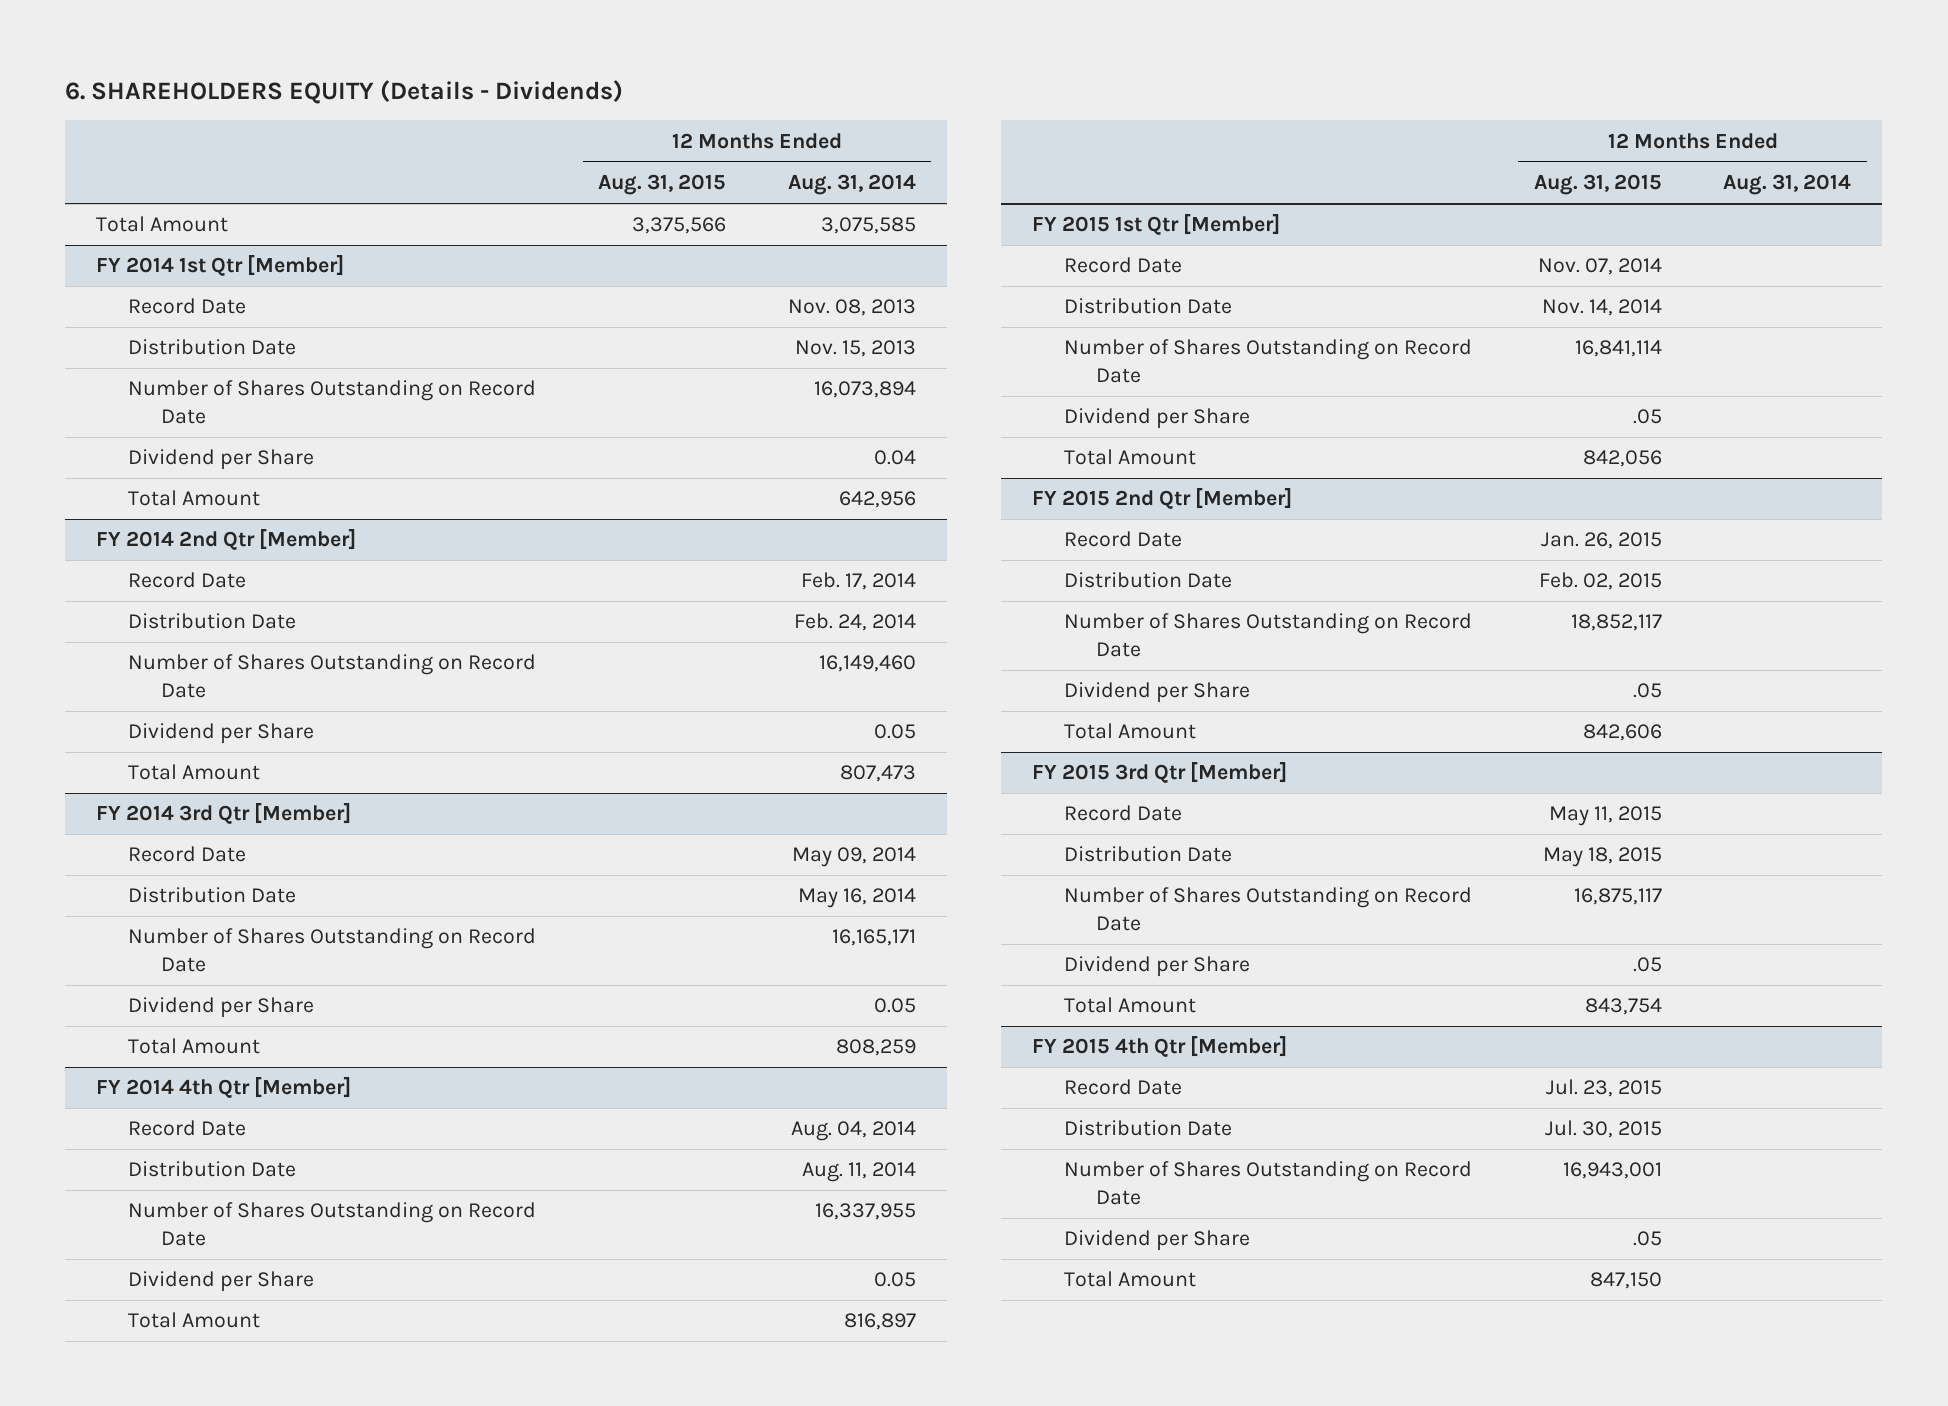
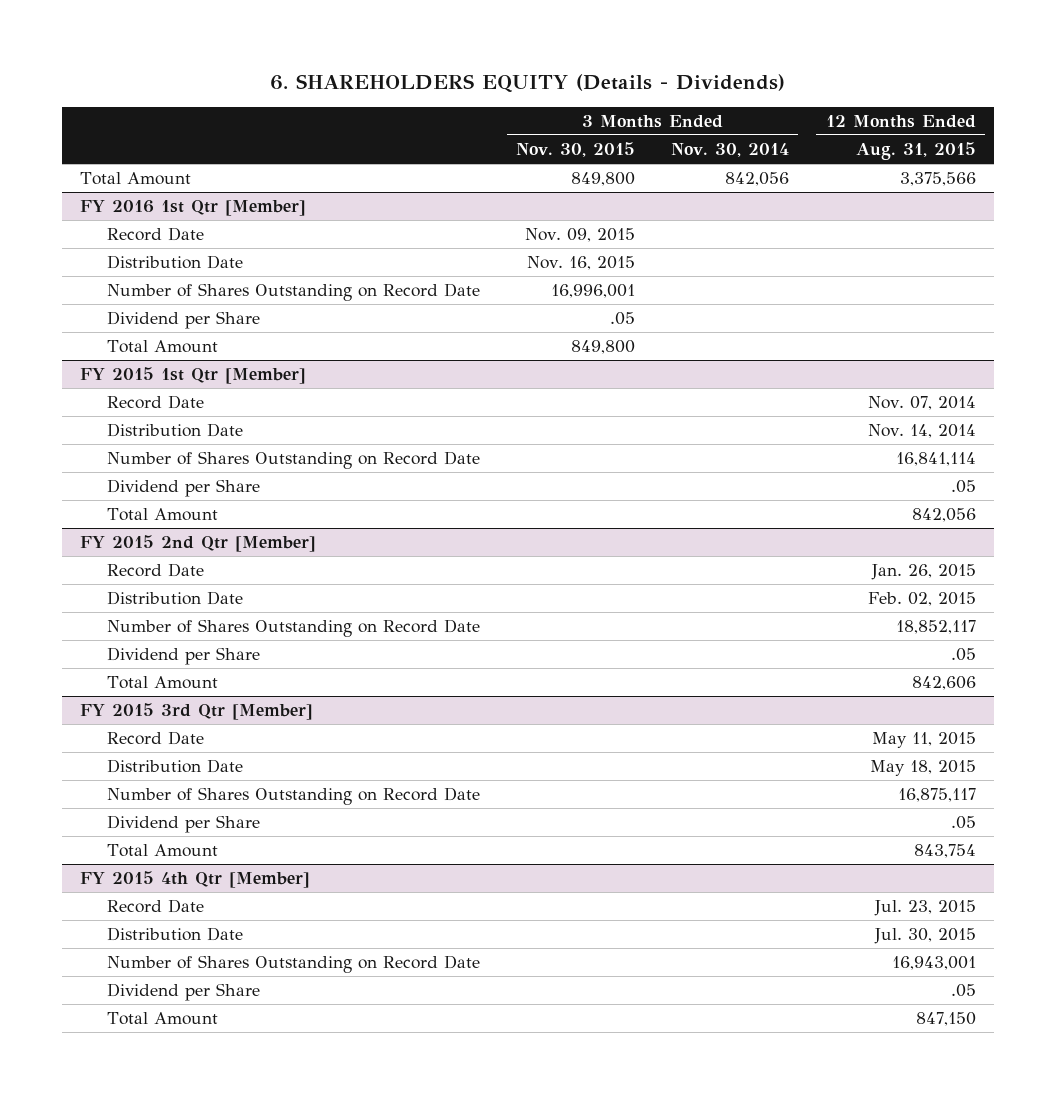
- | 12 Months Ended Aug. 31, 2015 | 12 Months Ended Aug. 31, 2014
+ | 3 Months Ended Nov. 30, 2015 | 3 Months Ended Nov. 30, 2014 | 12 Months Ended Aug. 31, 2015
- FY 2014 1st Qtr [Member]
+ FY 2016 1st Qtr [Member]
- FY 2014 2nd Qtr [Member]
- Record Date | | Feb. 17, 2014
- Distribution Date | | Feb. 24, 2014
- Number of Shares Outstanding on Record Date | | 16,149,460
- Dividend per Share | | 0.05
- Total Amount | | 807,473
- FY 2014 3rd Qtr [Member]
- Record Date | | May 09, 2014
- Distribution Date | | May 16, 2014
- Number of Shares Outstanding on Record Date | | 16,165,171
- Dividend per Share | | 0.05
- Total Amount | | 808,259
- FY 2014 4th Qtr [Member]
- Record Date | | Aug. 04, 2014
- Distribution Date | | Aug. 11, 2014
- Number of Shares Outstanding on Record Date | | 16,337,955
- Dividend per Share | | 0.05
- Total Amount | | 816,897

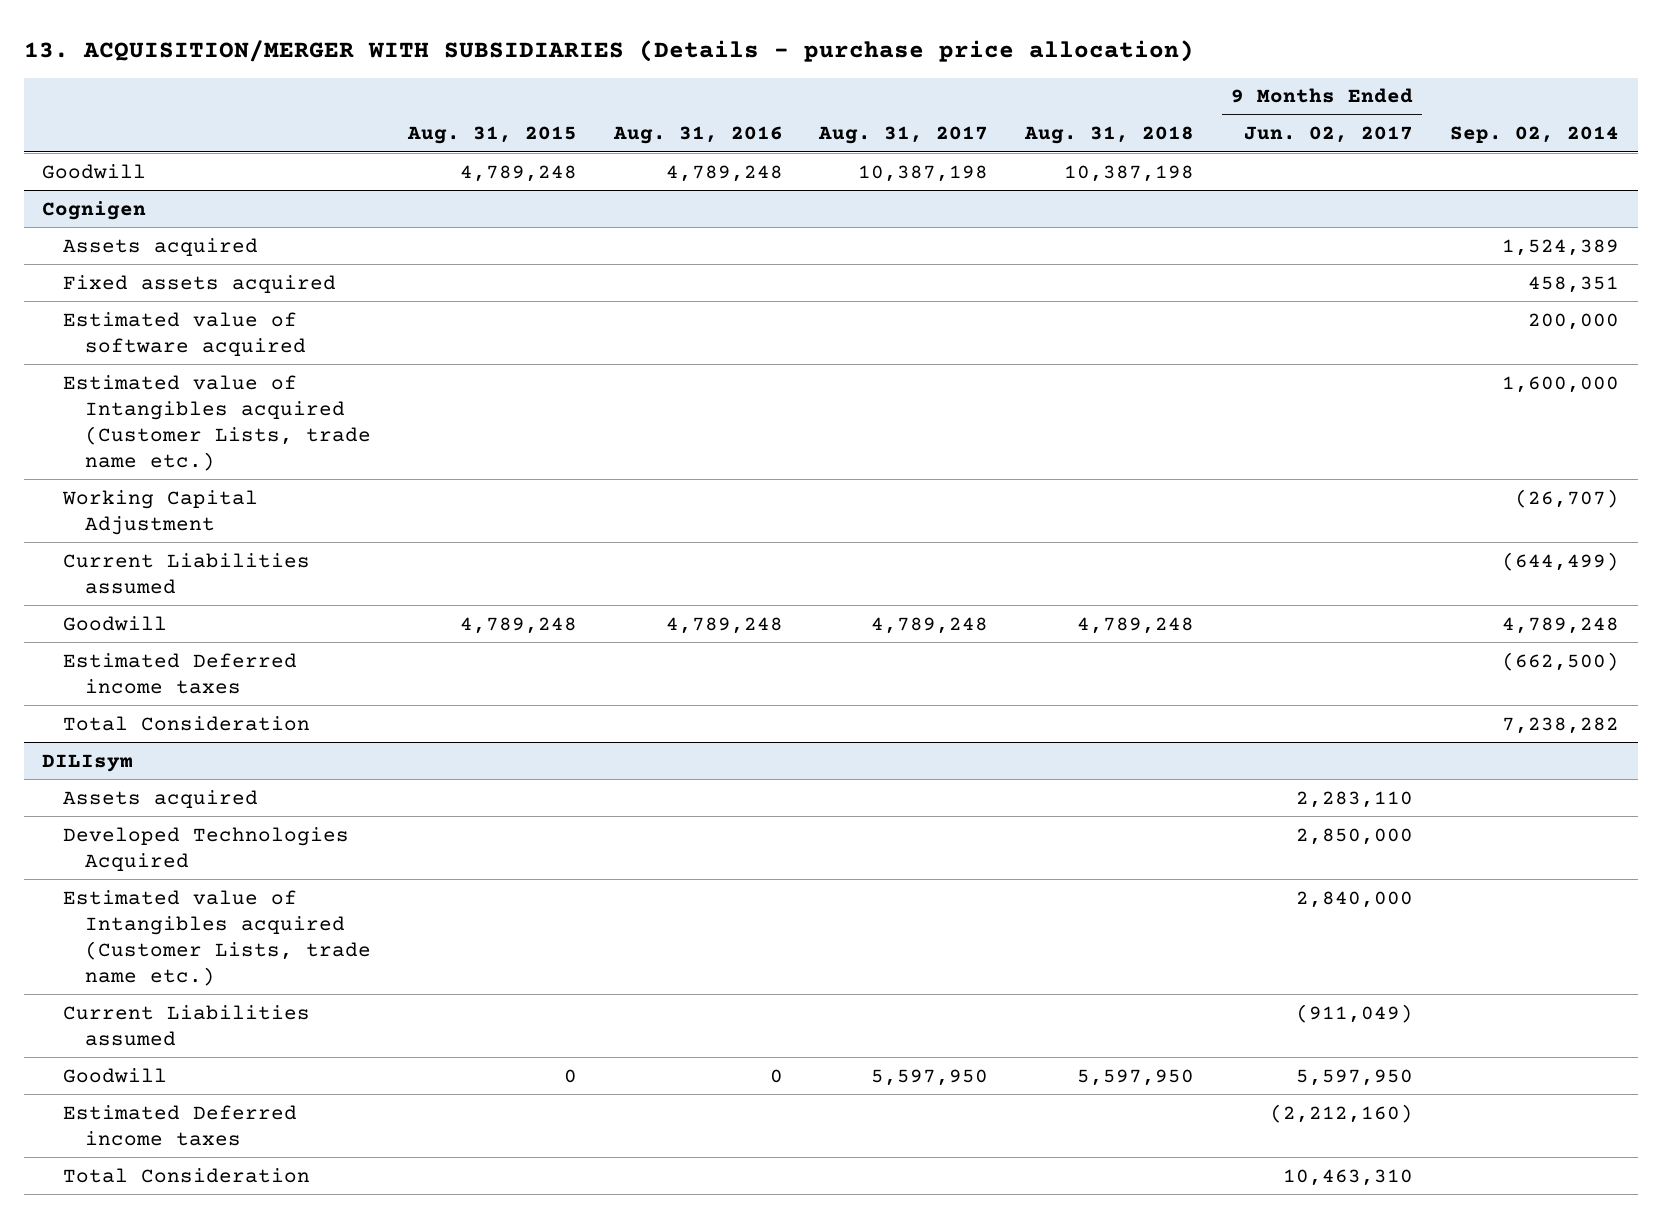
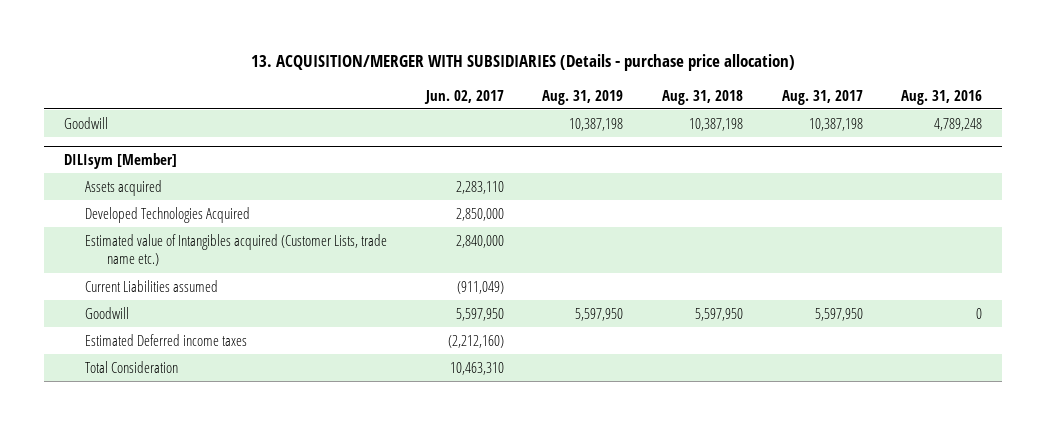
- | Aug. 31, 2015 | Aug. 31, 2016 | Aug. 31, 2017 | Aug. 31, 2018 | 9 Months Ended Jun. 02, 2017 | Sep. 02, 2014
+ | Jun. 02, 2017 | Aug. 31, 2019 | Aug. 31, 2018 | Aug. 31, 2017 | Aug. 31, 2016
- Cognigen
- Assets acquired | | | | | | 1,524,389
- Fixed assets acquired | | | | | | 458,351
- Estimated value of software acquired | | | | | | 200,000
- Estimated value of Intangibles acquired (Customer Lists, trade name etc.) | | | | | | 1,600,000
- Working Capital Adjustment | | | | | | (26,707)
- Current Liabilities assumed | | | | | | (644,499)
- Goodwill | 4,789,248 | 4,789,248 | 4,789,248 | 4,789,248 | | 4,789,248
- Estimated Deferred income taxes | | | | | | (662,500)
- Total Consideration | | | | | | 7,238,282
- DILIsym
+ DILIsym [Member]

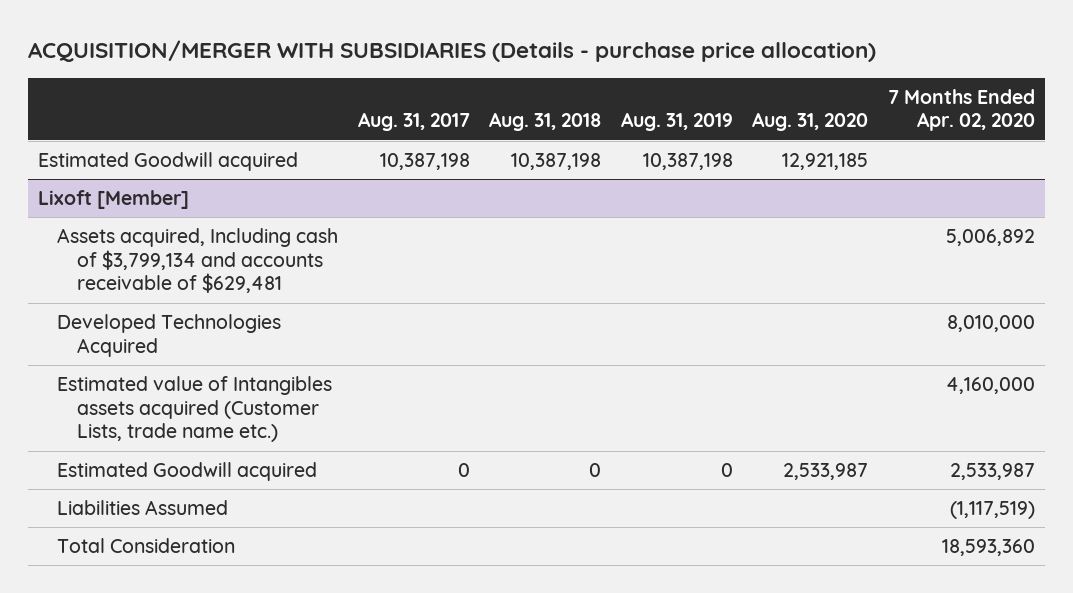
- 13. ACQUISITION/MERGER WITH SUBSIDIARIES (Details - purchase price allocation)
+ ACQUISITION/MERGER WITH SUBSIDIARIES (Details - purchase price allocation)
- | Jun. 02, 2017 | Aug. 31, 2019 | Aug. 31, 2018 | Aug. 31, 2017 | Aug. 31, 2016
+ | Aug. 31, 2017 | Aug. 31, 2018 | Aug. 31, 2019 | Aug. 31, 2020 | 7 Months Ended Apr. 02, 2020
- Goodwill | | 10,387,198 | 10,387,198 | 10,387,198 | 4,789,248
- DILIsym [Member]
- Assets acquired | 2,283,110 | | | |
- Developed Technologies Acquired | 2,850,000 | | | |
- Estimated value of Intangibles acquired (Customer Lists, trade name etc.) | 2,840,000 | | | |
- Current Liabilities assumed | (911,049) | | | |
- Goodwill | 5,597,950 | 5,597,950 | 5,597,950 | 5,597,950 | 0
- Estimated Deferred income taxes | (2,212,160) | | | |
- Total Consideration | 10,463,310 | | | |
+ Estimated Goodwill acquired | 10,387,198 | 10,387,198 | 10,387,198 | 12,921,185 |
+ Lixoft [Member]
+ Assets acquired, Including cash of $3,799,134 and accounts receivable of $629,481 | | | | | 5,006,892
+ Developed Technologies Acquired | | | | | 8,010,000
+ Estimated value of Intangibles assets acquired (Customer Lists, trade name etc.) | | | | | 4,160,000
+ Estimated Goodwill acquired | 0 | 0 | 0 | 2,533,987 | 2,533,987
+ Liabilities Assumed | | | | | (1,117,519)
+ Total Consideration | | | | | 18,593,360

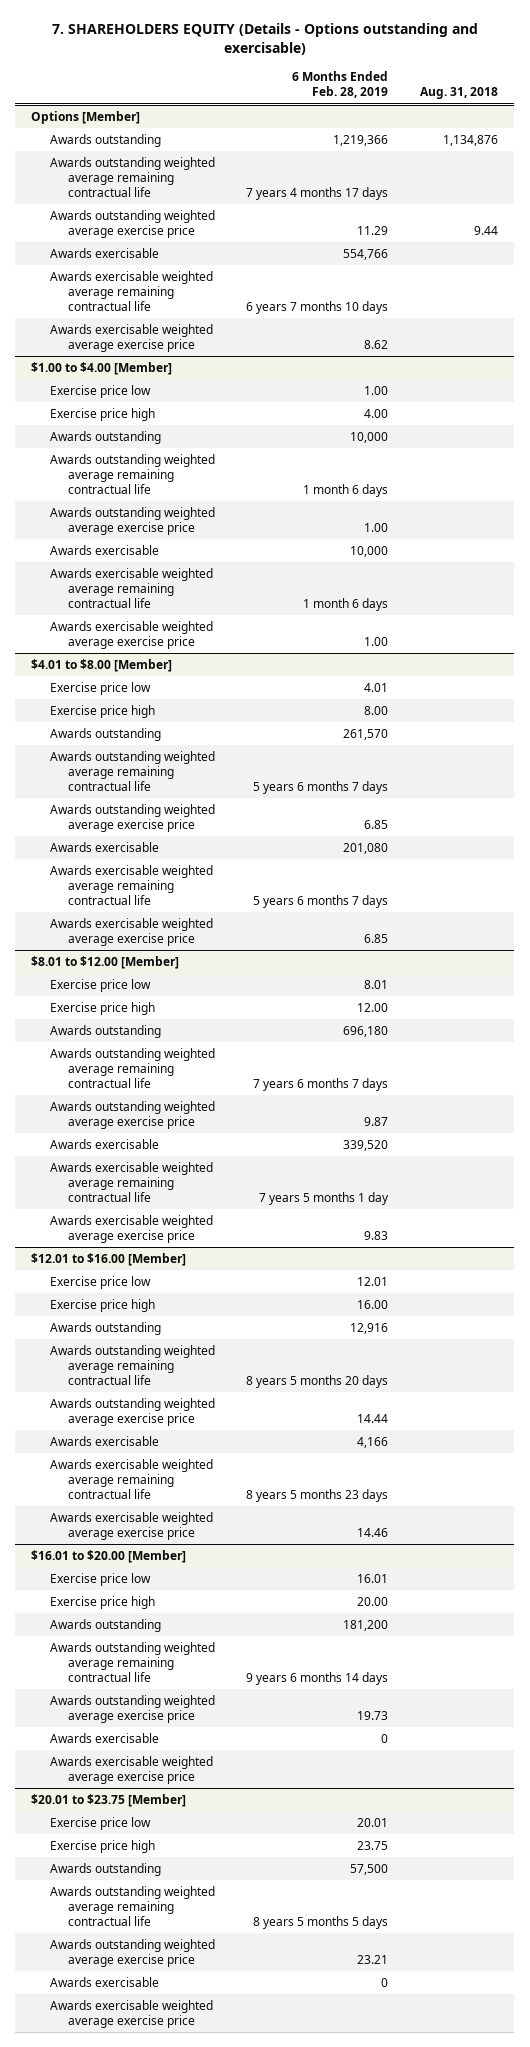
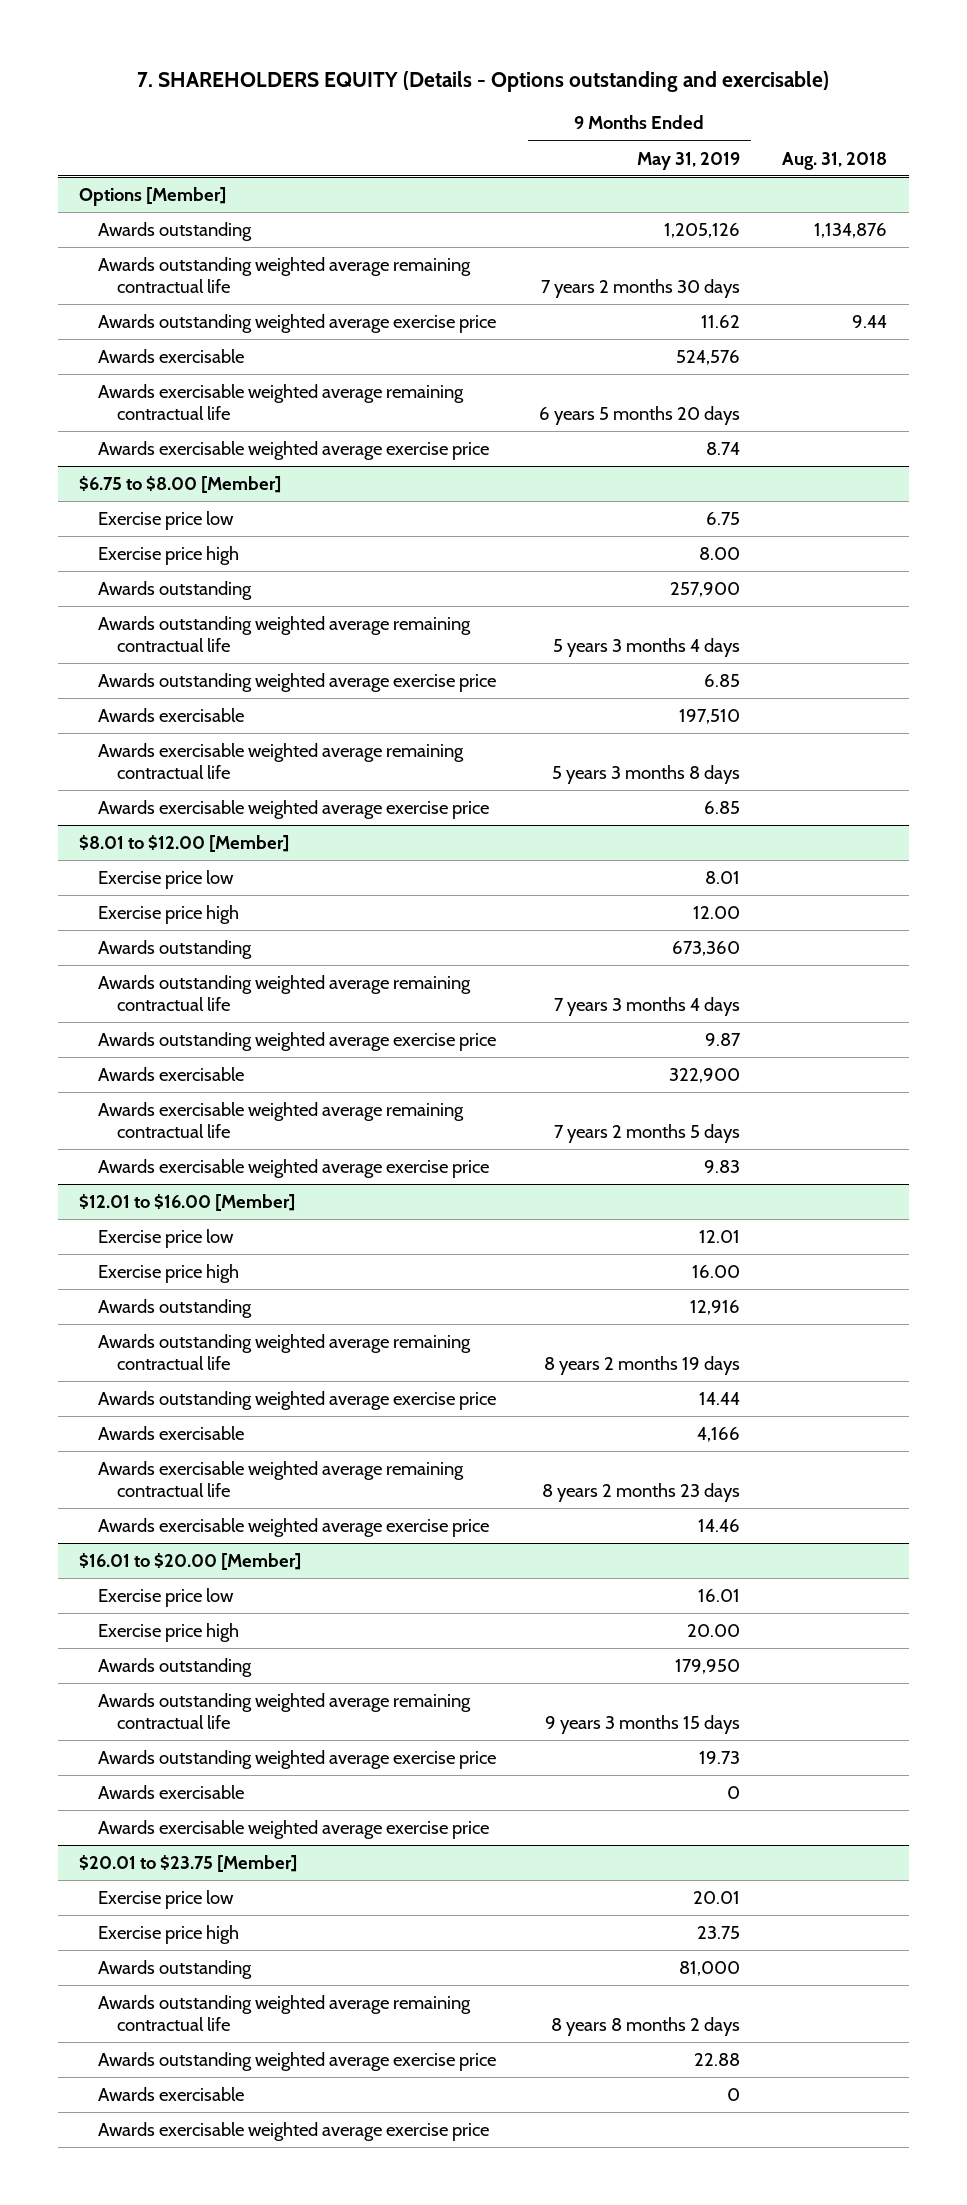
- | 6 Months Ended Feb. 28, 2019 | Aug. 31, 2018
+ | 9 Months Ended May 31, 2019 | Aug. 31, 2018
- $1.00 to $4.00 [Member]
+ $6.75 to $8.00 [Member]
- $4.01 to $8.00 [Member]
- Exercise price low | 4.01 |
- Exercise price high | 8.00 |
- Awards outstanding | 261,570 |
- Awards outstanding weighted average remaining contractual life | 5 years 6 months 7 days |
- Awards outstanding weighted average exercise price | 6.85 |
- Awards exercisable | 201,080 |
- Awards exercisable weighted average remaining contractual life | 5 years 6 months 7 days |
- Awards exercisable weighted average exercise price | 6.85 |

